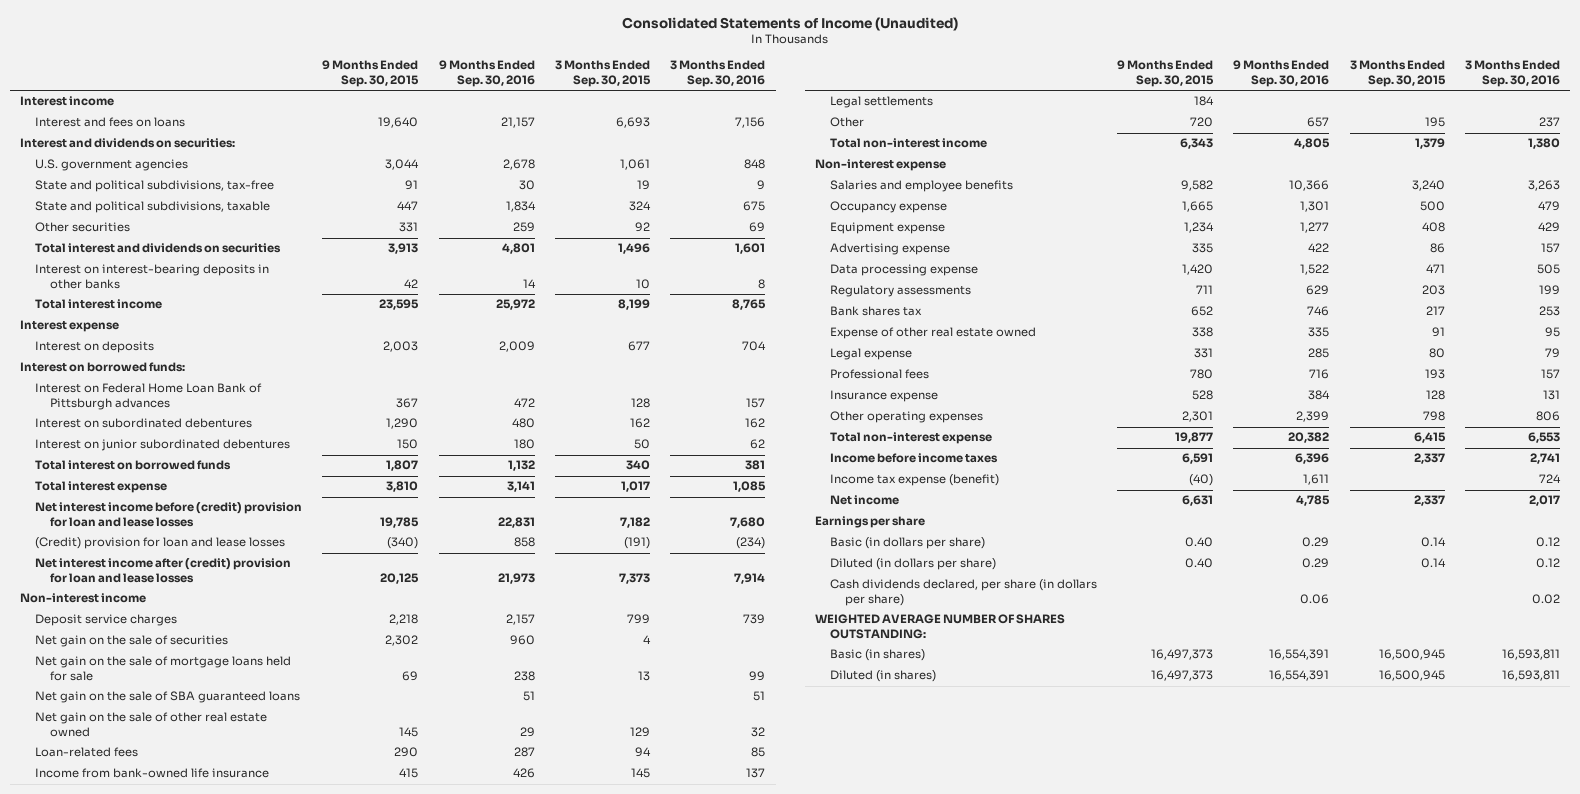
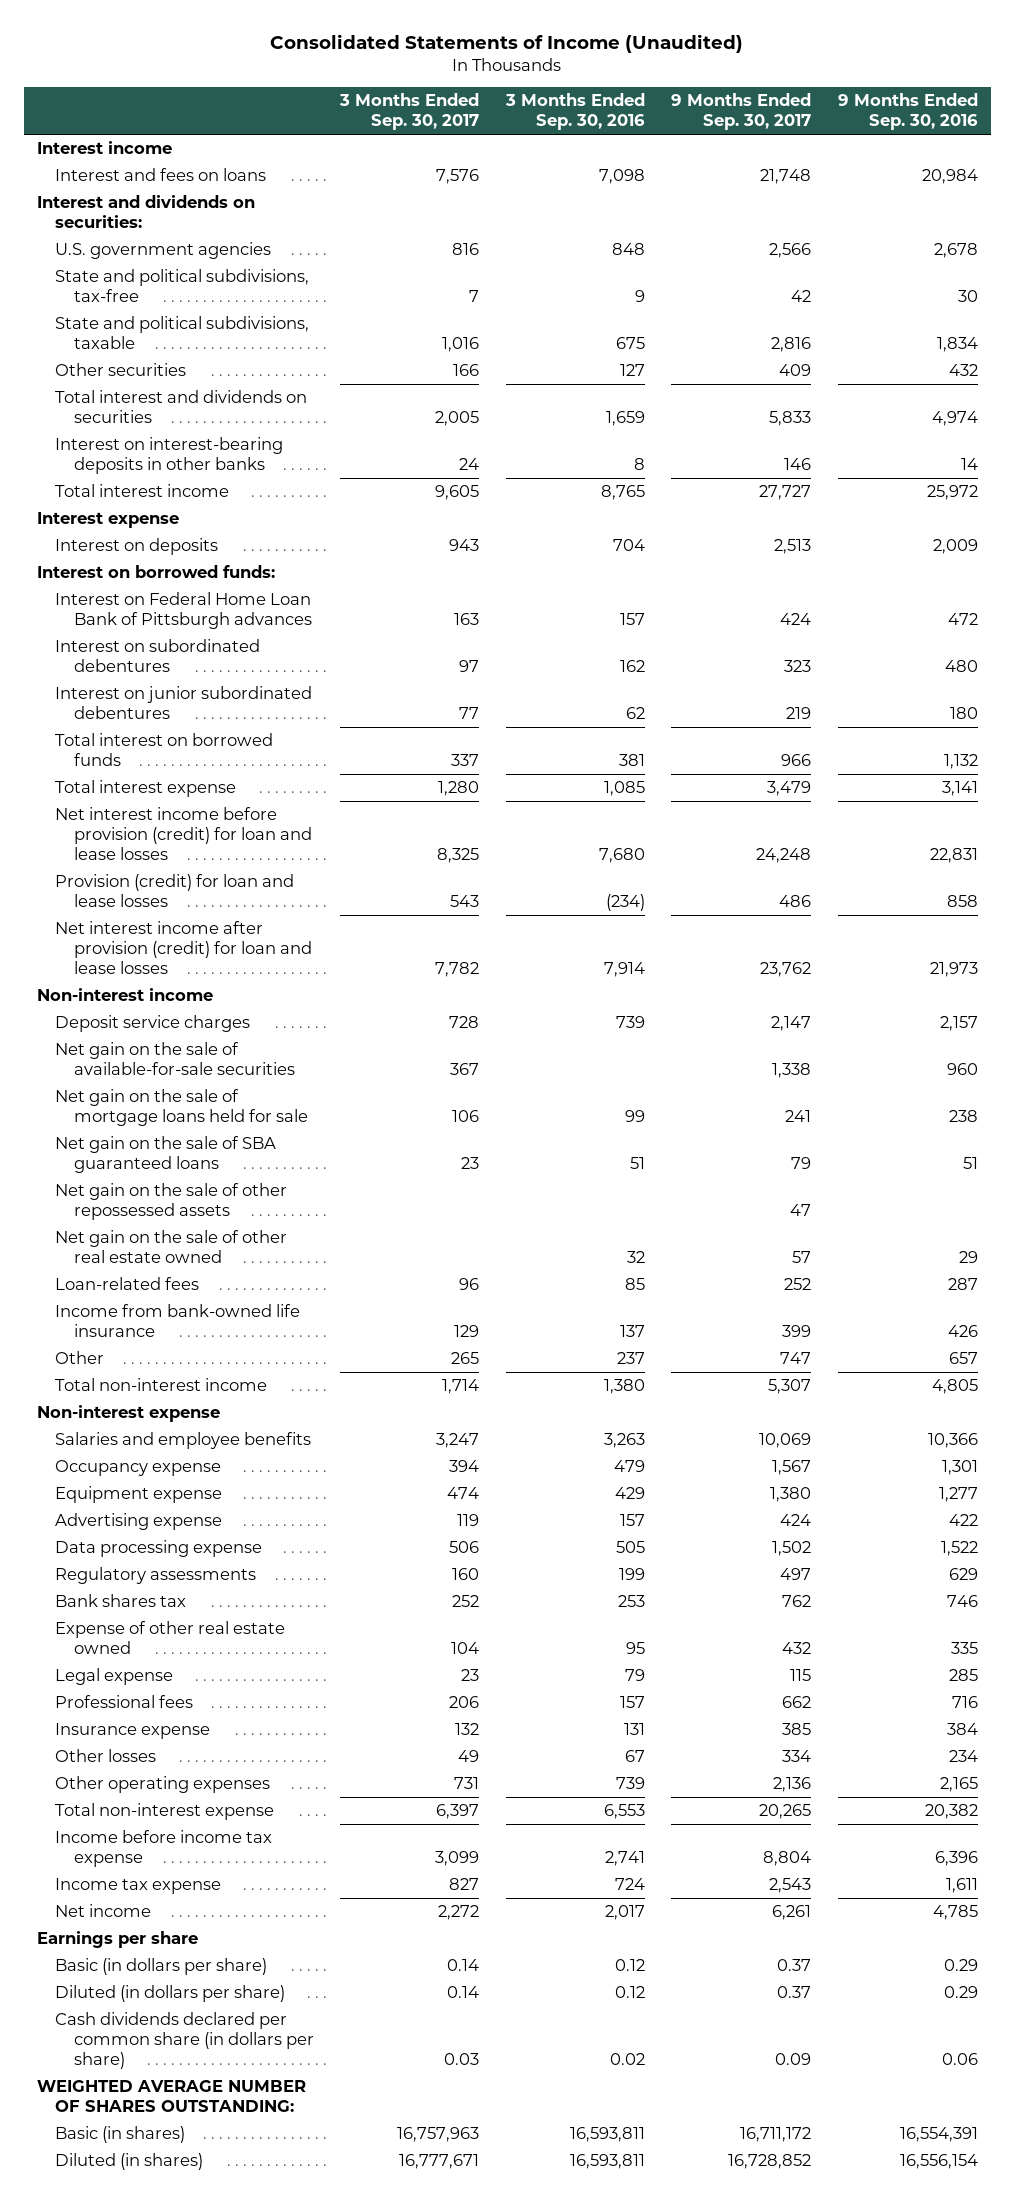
- | 9 Months Ended Sep. 30, 2015 | 9 Months Ended Sep. 30, 2016 | 3 Months Ended Sep. 30, 2015 | 3 Months Ended Sep. 30, 2016
+ | 3 Months Ended Sep. 30, 2017 | 3 Months Ended Sep. 30, 2016 | 9 Months Ended Sep. 30, 2017 | 9 Months Ended Sep. 30, 2016
- Interest and fees on loans | 19,640 | 21,157 | 6,693 | 7,156
+ Interest and fees on loans | 7,576 | 7,098 | 21,748 | 20,984
- Other securities | 331 | 259 | 92 | 69
- Total interest and dividends on securities | 3,913 | 4,801 | 1,496 | 1,601
+ Other securities | 166 | 127 | 409 | 432
+ Total interest and dividends on securities | 2,005 | 1,659 | 5,833 | 4,974
- Net interest income before (credit) provision for loan and lease losses | 19,785 | 22,831 | 7,182 | 7,680
- (Credit) provision for loan and lease losses | (340) | 858 | (191) | (234)
- Net interest income after (credit) provision for loan and lease losses | 20,125 | 21,973 | 7,373 | 7,914
+ Net interest income before provision (credit) for loan and lease losses | 8,325 | 7,680 | 24,248 | 22,831
+ Provision (credit) for loan and lease losses | 543 | (234) | 486 | 858
+ Net interest income after provision (credit) for loan and lease losses | 7,782 | 7,914 | 23,762 | 21,973
- Net gain on the sale of securities | 2,302 | 960 | 4 |
+ Net gain on the sale of available-for-sale securities | 367 | | 1,338 | 960
+ Net gain on the sale of other repossessed assets | | | 47 |
- Legal settlements | 184 | | |
- Other operating expenses | 2,301 | 2,399 | 798 | 806
+ Other losses | 49 | 67 | 334 | 234
+ Other operating expenses | 731 | 739 | 2,136 | 2,165
- Income before income taxes | 6,591 | 6,396 | 2,337 | 2,741
- Income tax expense (benefit) | (40) | 1,611 | | 724
+ Income before income tax expense | 3,099 | 2,741 | 8,804 | 6,396
+ Income tax expense | 827 | 724 | 2,543 | 1,611
- Cash dividends declared, per share (in dollars per share) | | 0.06 | | 0.02
+ Cash dividends declared per common share (in dollars per share) | 0.03 | 0.02 | 0.09 | 0.06
- Diluted (in shares) | 16,497,373 | 16,554,391 | 16,500,945 | 16,593,811
+ Diluted (in shares) | 16,777,671 | 16,593,811 | 16,728,852 | 16,556,154

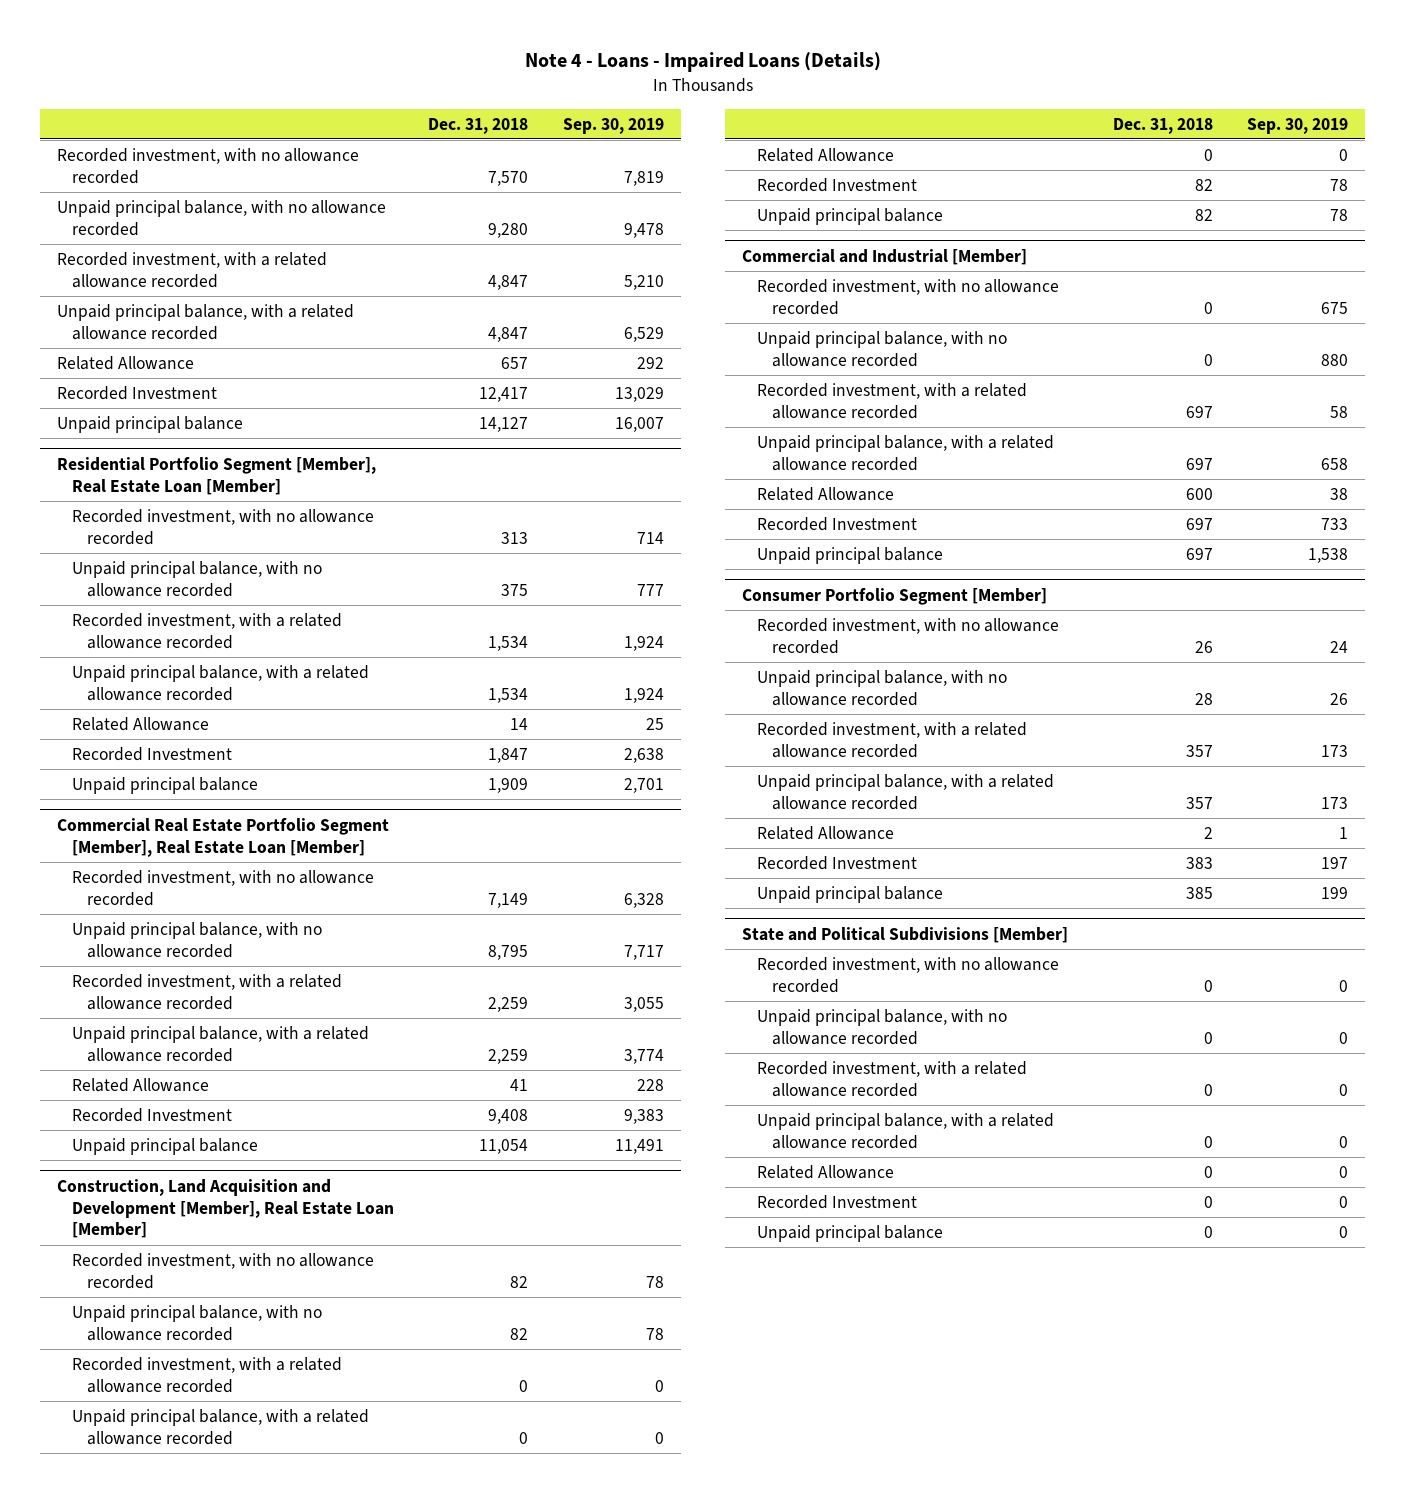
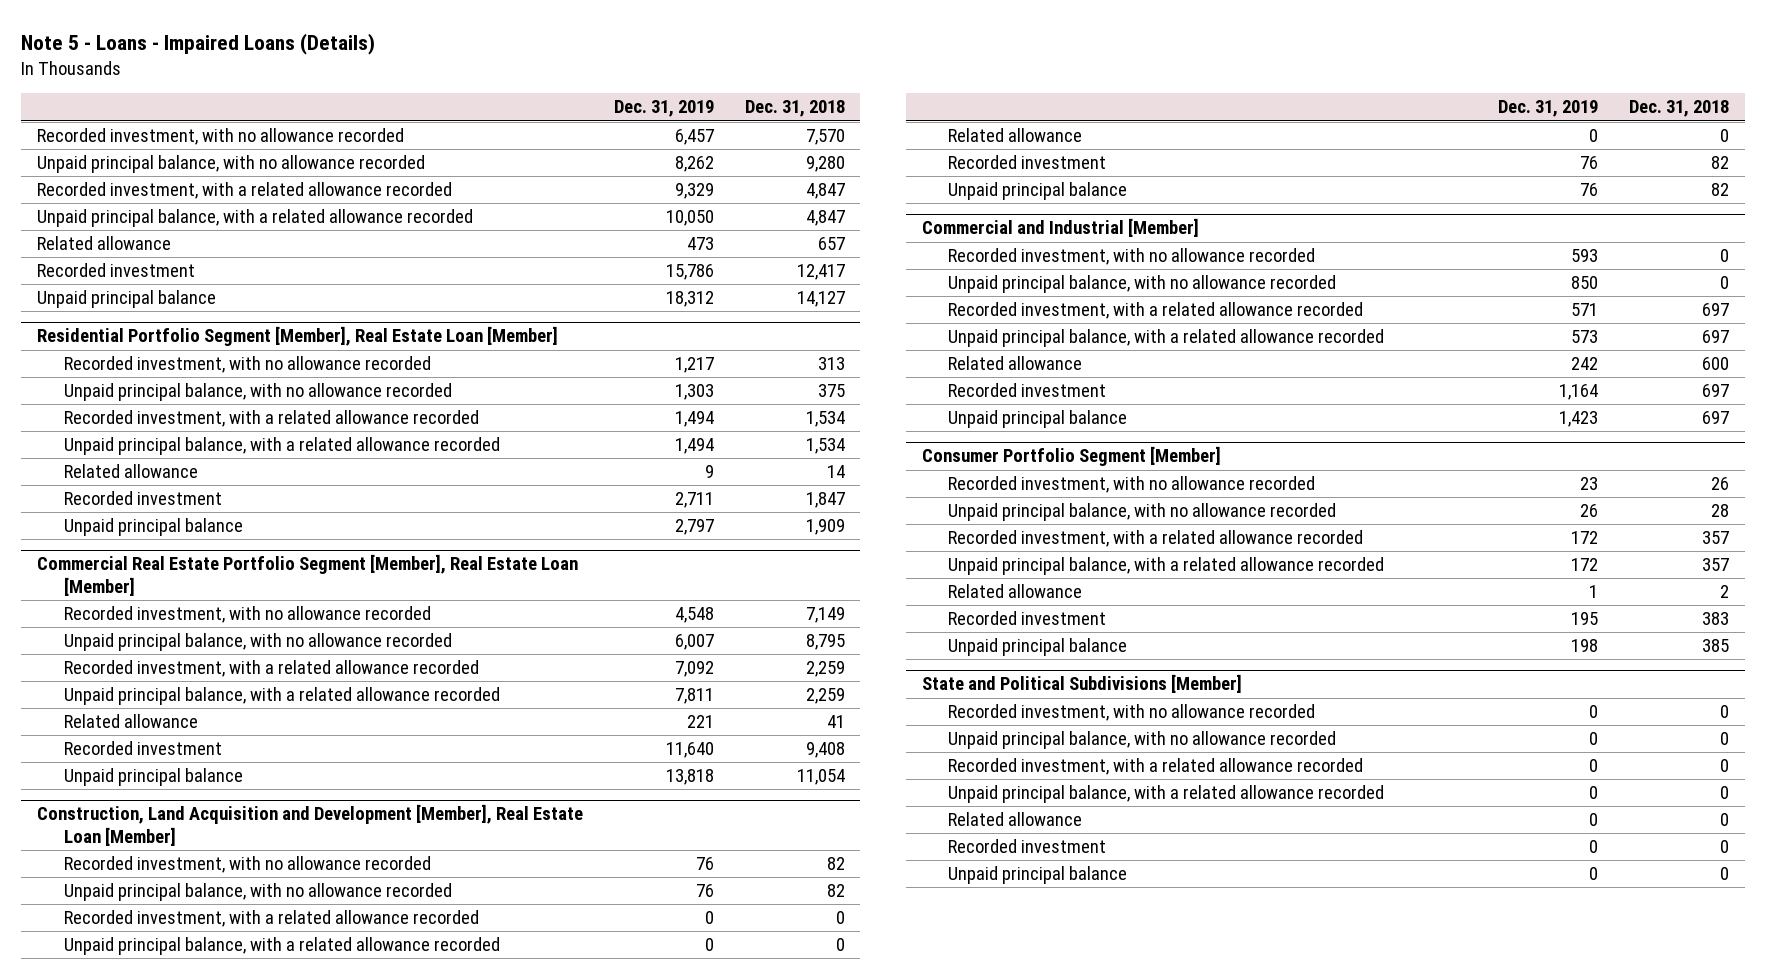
- Note 4 - Loans - Impaired Loans (Details)
+ Note 5 - Loans - Impaired Loans (Details)
- | Dec. 31, 2018 | Sep. 30, 2019
+ | Dec. 31, 2019 | Dec. 31, 2018
- Related Allowance | 657 | 292
- Recorded Investment | 12,417 | 13,029
+ Related allowance | 473 | 657
+ Recorded investment | 15,786 | 12,417
@ Residential Portfolio Segment [Member], Real Estate Loan [Member]
- Related Allowance | 14 | 25
- Recorded Investment | 1,847 | 2,638
+ Related allowance | 9 | 14
+ Recorded investment | 2,711 | 1,847
@ Commercial Real Estate Portfolio Segment [Member], Real Estate Loan [Member]
- Related Allowance | 41 | 228
- Recorded Investment | 9,408 | 9,383
+ Related allowance | 221 | 41
+ Recorded investment | 11,640 | 9,408
@ Construction, Land Acquisition and Development [Member], Real Estate Loan [Member]
- Related Allowance | 0 | 0
- Recorded Investment | 82 | 78
+ Related allowance | 0 | 0
+ Recorded investment | 76 | 82
@ Commercial and Industrial [Member]
- Related Allowance | 600 | 38
- Recorded Investment | 697 | 733
+ Related allowance | 242 | 600
+ Recorded investment | 1,164 | 697
@ Consumer Portfolio Segment [Member]
- Related Allowance | 2 | 1
- Recorded Investment | 383 | 197
+ Related allowance | 1 | 2
+ Recorded investment | 195 | 383
@ State and Political Subdivisions [Member]
- Related Allowance | 0 | 0
- Recorded Investment | 0 | 0
+ Related allowance | 0 | 0
+ Recorded investment | 0 | 0

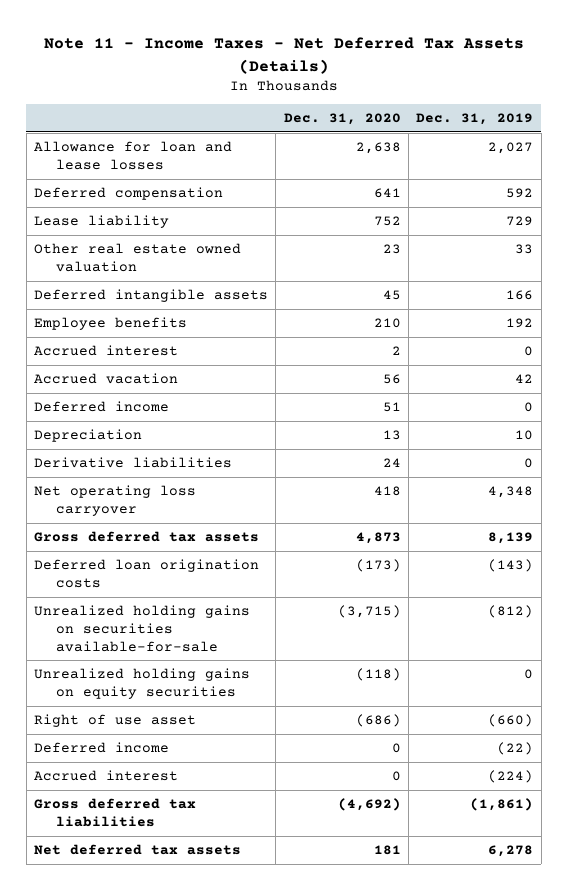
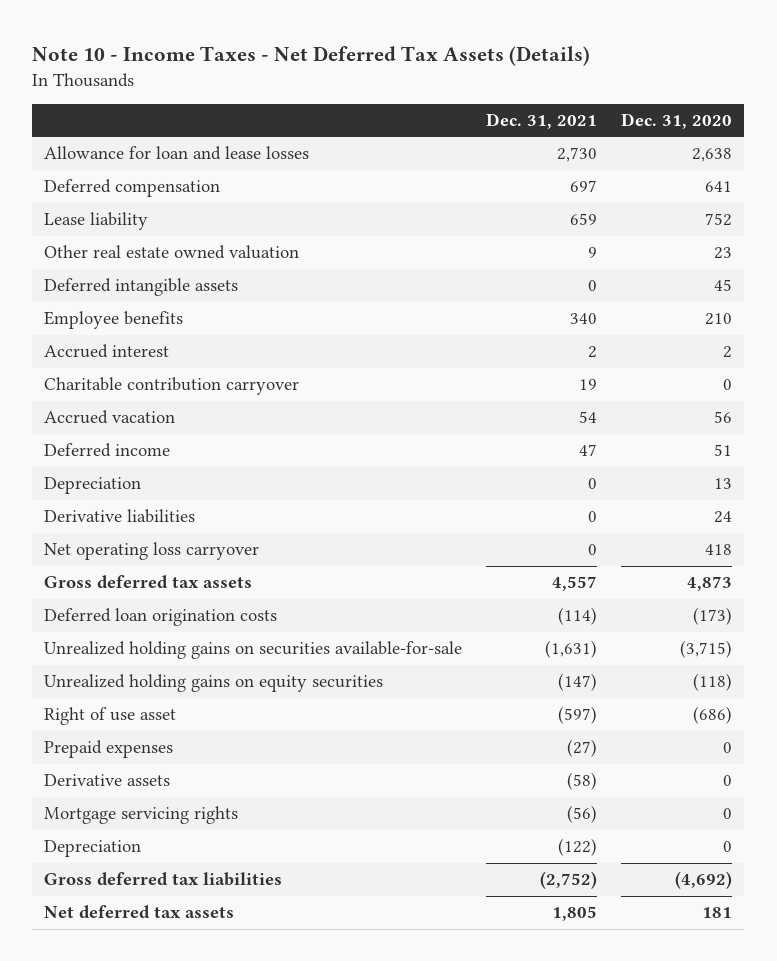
- Note 11 - Income Taxes - Net Deferred Tax Assets (Details)
+ Note 10 - Income Taxes - Net Deferred Tax Assets (Details)
- | Dec. 31, 2020 | Dec. 31, 2019
+ | Dec. 31, 2021 | Dec. 31, 2020
+ Charitable contribution carryover | 19 | 0
- Deferred income | 0 | (22)
- Accrued interest | 0 | (224)
+ Prepaid expenses | (27) | 0
+ Derivative assets | (58) | 0
+ Mortgage servicing rights | (56) | 0
+ Depreciation | (122) | 0

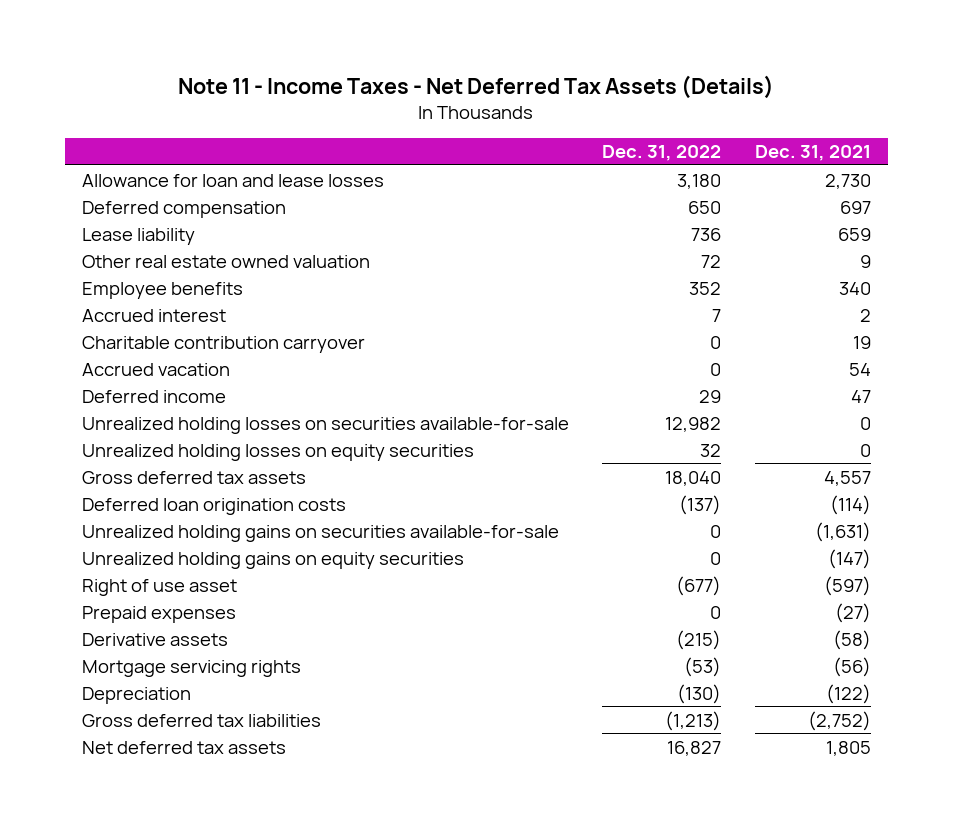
- Note 10 - Income Taxes - Net Deferred Tax Assets (Details)
+ Note 11 - Income Taxes - Net Deferred Tax Assets (Details)
- | Dec. 31, 2021 | Dec. 31, 2020
+ | Dec. 31, 2022 | Dec. 31, 2021
- Deferred intangible assets | 0 | 45
- Depreciation | 0 | 13
- Derivative liabilities | 0 | 24
- Net operating loss carryover | 0 | 418
+ Unrealized holding losses on securities available-for-sale | 12,982 | 0
+ Unrealized holding losses on equity securities | 32 | 0

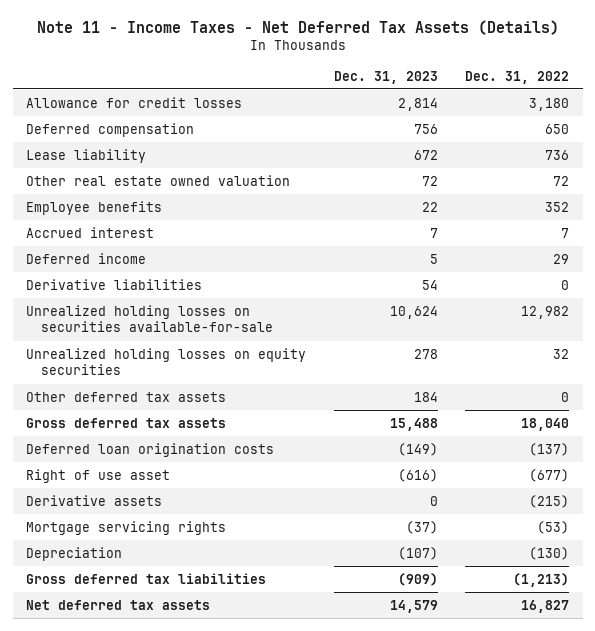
- | Dec. 31, 2022 | Dec. 31, 2021
+ | Dec. 31, 2023 | Dec. 31, 2022
- Allowance for loan and lease losses | 3,180 | 2,730
+ Allowance for credit losses | 2,814 | 3,180
- Charitable contribution carryover | 0 | 19
- Accrued vacation | 0 | 54
+ Derivative liabilities | 54 | 0
+ Other deferred tax assets | 184 | 0
- Unrealized holding gains on securities available-for-sale | 0 | (1,631)
- Unrealized holding gains on equity securities | 0 | (147)
- Prepaid expenses | 0 | (27)

